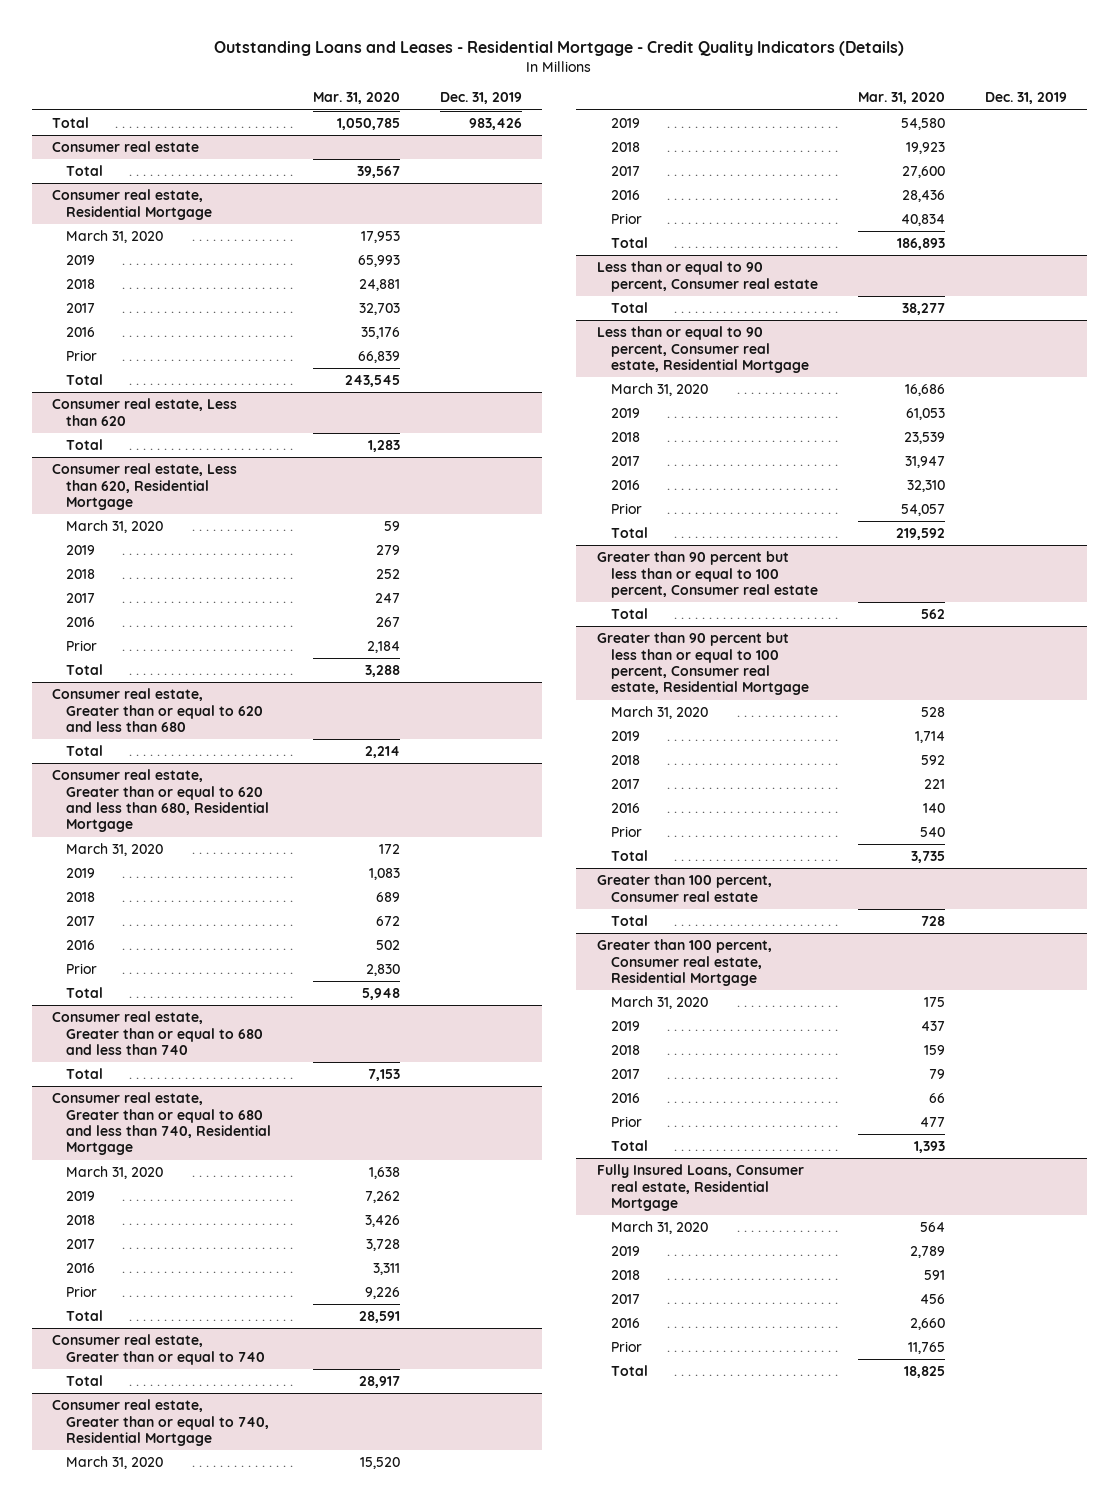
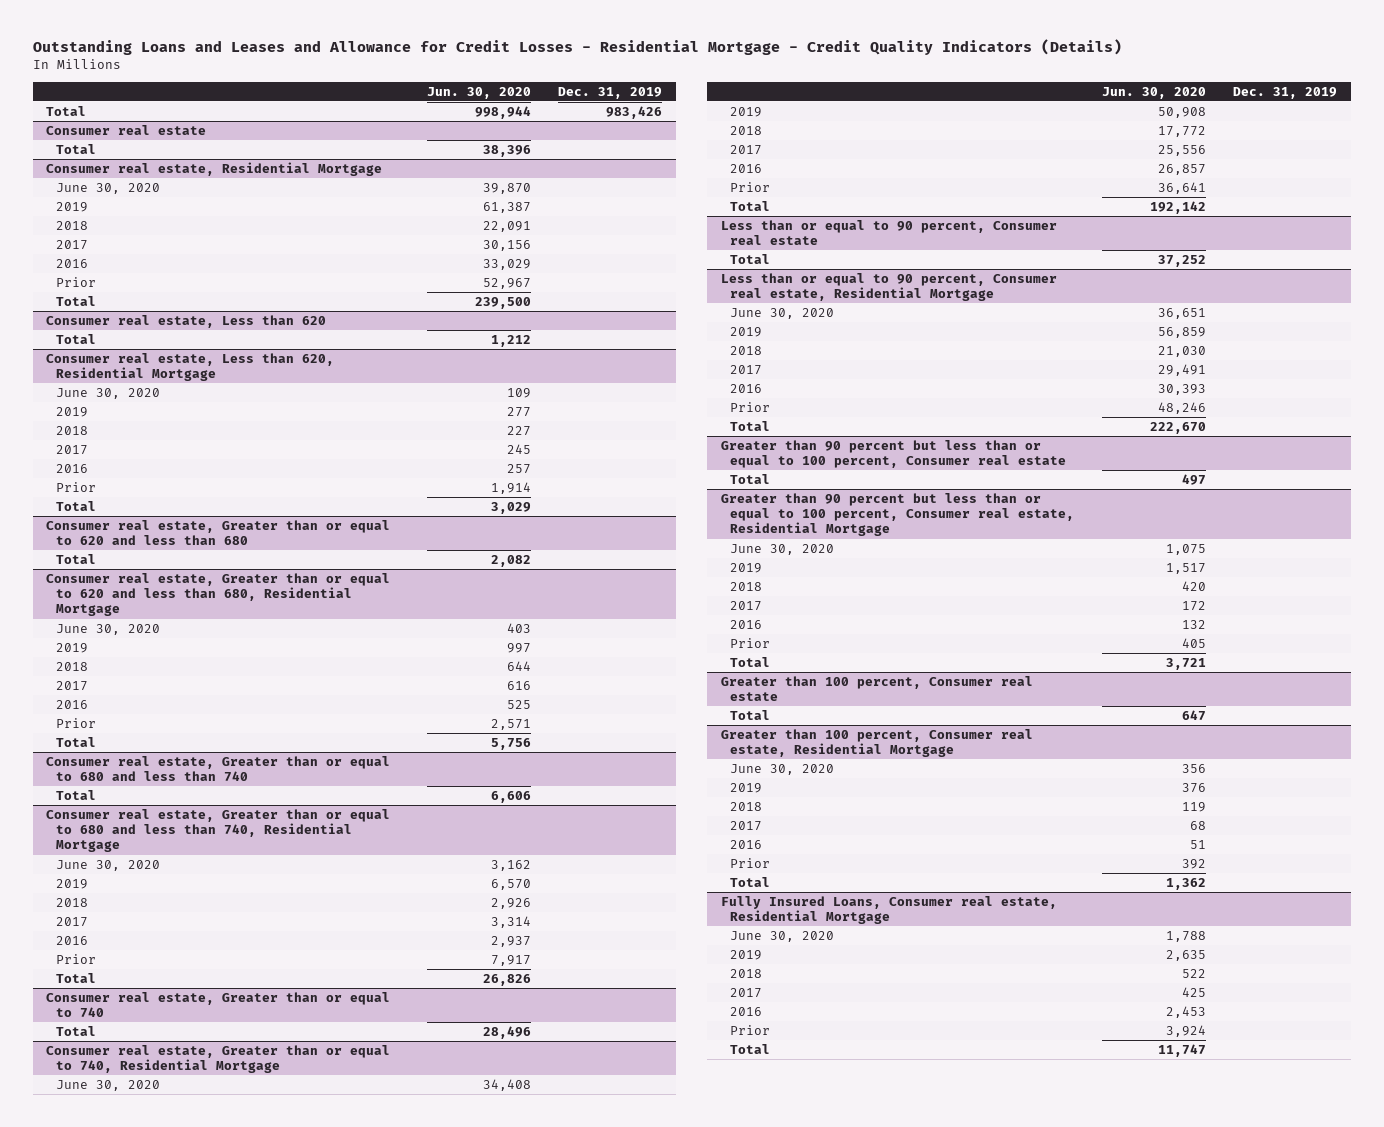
- Outstanding Loans and Leases - Residential Mortgage - Credit Quality Indicators (Details)
+ Outstanding Loans and Leases and Allowance for Credit Losses - Residential Mortgage - Credit Quality Indicators (Details)
- | Mar. 31, 2020 | Dec. 31, 2019
+ | Jun. 30, 2020 | Dec. 31, 2019
@ Consumer real estate, Residential Mortgage
- March 31, 2020 | 17,953 |
+ June 30, 2020 | 39,870 |
@ Consumer real estate, Less than 620, Residential Mortgage
- March 31, 2020 | 59 |
+ June 30, 2020 | 109 |
@ Consumer real estate, Greater than or equal to 620 and less than 680, Residential Mortgage
- March 31, 2020 | 172 |
+ June 30, 2020 | 403 |
@ Consumer real estate, Greater than or equal to 680 and less than 740, Residential Mortgage
- March 31, 2020 | 1,638 |
+ June 30, 2020 | 3,162 |
@ Consumer real estate, Greater than or equal to 740, Residential Mortgage
- March 31, 2020 | 15,520 |
+ June 30, 2020 | 34,408 |
@ Less than or equal to 90 percent, Consumer real estate, Residential Mortgage
- March 31, 2020 | 16,686 |
+ June 30, 2020 | 36,651 |
@ Greater than 90 percent but less than or equal to 100 percent, Consumer real estate, Residential Mortgage
- March 31, 2020 | 528 |
+ June 30, 2020 | 1,075 |
@ Greater than 100 percent, Consumer real estate, Residential Mortgage
- March 31, 2020 | 175 |
+ June 30, 2020 | 356 |
@ Fully Insured Loans, Consumer real estate, Residential Mortgage
- March 31, 2020 | 564 |
+ June 30, 2020 | 1,788 |

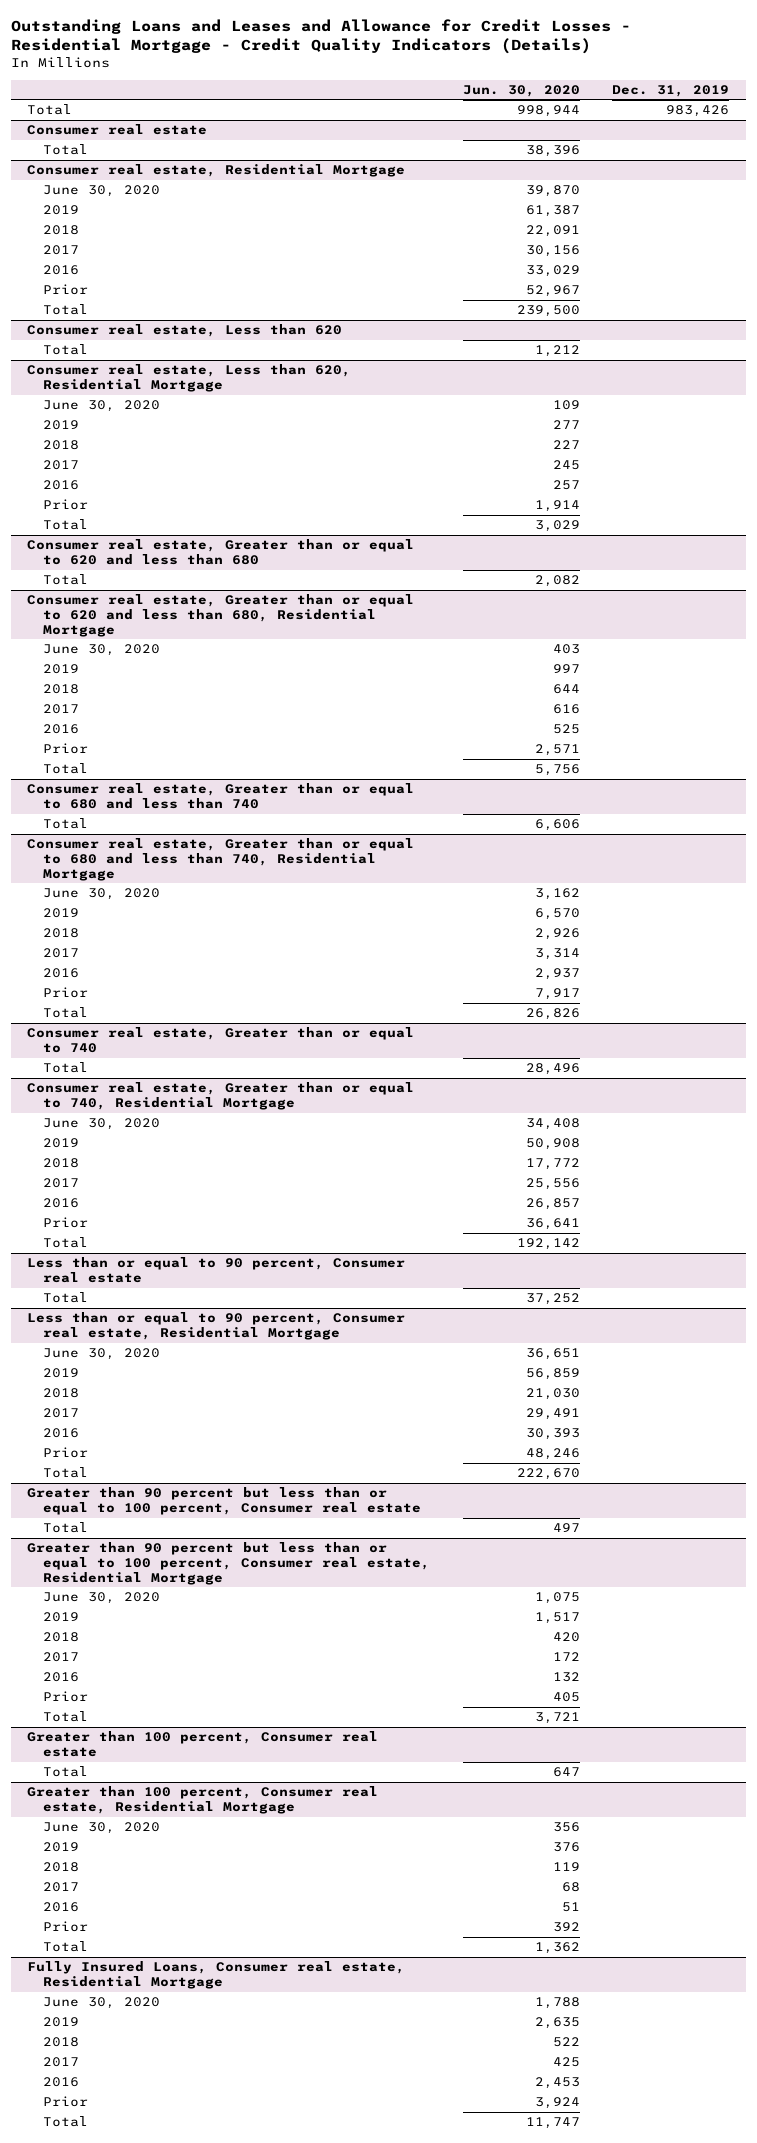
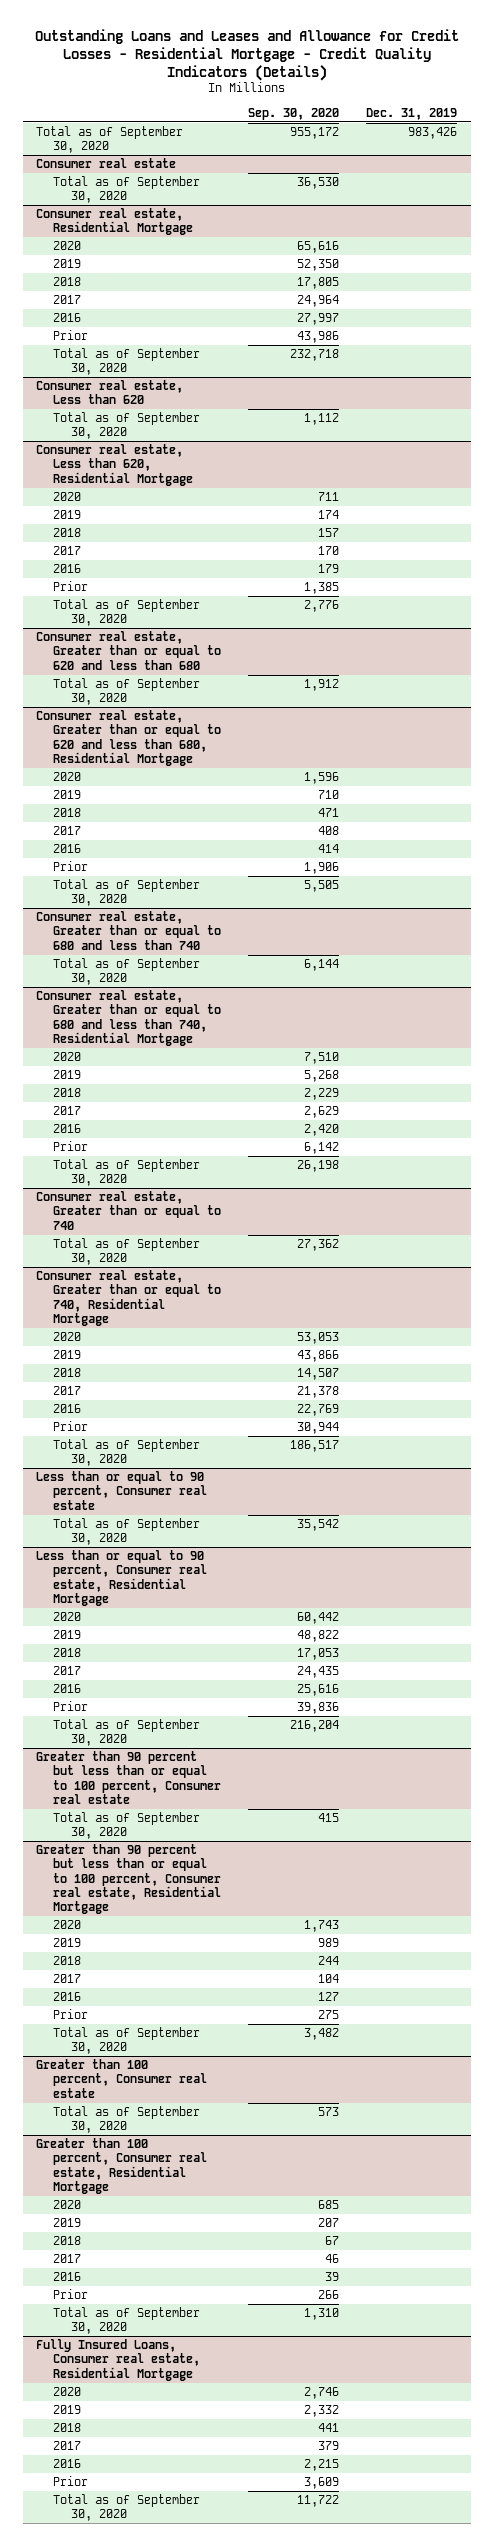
- | Jun. 30, 2020 | Dec. 31, 2019
+ | Sep. 30, 2020 | Dec. 31, 2019
- Total | 998,944 | 983,426
+ Total as of September 30, 2020 | 955,172 | 983,426
@ Consumer real estate
- Total | 38,396 |
+ Total as of September 30, 2020 | 36,530 |
@ Consumer real estate, Residential Mortgage
- June 30, 2020 | 39,870 |
+ 2020 | 65,616 |
- Total | 239,500 |
+ Total as of September 30, 2020 | 232,718 |
@ Consumer real estate, Less than 620
- Total | 1,212 |
+ Total as of September 30, 2020 | 1,112 |
@ Consumer real estate, Less than 620, Residential Mortgage
- June 30, 2020 | 109 |
+ 2020 | 711 |
- Total | 3,029 |
+ Total as of September 30, 2020 | 2,776 |
@ Consumer real estate, Greater than or equal to 620 and less than 680
- Total | 2,082 |
+ Total as of September 30, 2020 | 1,912 |
@ Consumer real estate, Greater than or equal to 620 and less than 680, Residential Mortgage
- June 30, 2020 | 403 |
+ 2020 | 1,596 |
- Total | 5,756 |
+ Total as of September 30, 2020 | 5,505 |
@ Consumer real estate, Greater than or equal to 680 and less than 740
- Total | 6,606 |
+ Total as of September 30, 2020 | 6,144 |
@ Consumer real estate, Greater than or equal to 680 and less than 740, Residential Mortgage
- June 30, 2020 | 3,162 |
+ 2020 | 7,510 |
- Total | 26,826 |
+ Total as of September 30, 2020 | 26,198 |
@ Consumer real estate, Greater than or equal to 740
- Total | 28,496 |
+ Total as of September 30, 2020 | 27,362 |
@ Consumer real estate, Greater than or equal to 740, Residential Mortgage
- June 30, 2020 | 34,408 |
+ 2020 | 53,053 |
- Total | 192,142 |
+ Total as of September 30, 2020 | 186,517 |
@ Less than or equal to 90 percent, Consumer real estate
- Total | 37,252 |
+ Total as of September 30, 2020 | 35,542 |
@ Less than or equal to 90 percent, Consumer real estate, Residential Mortgage
- June 30, 2020 | 36,651 |
+ 2020 | 60,442 |
- Total | 222,670 |
+ Total as of September 30, 2020 | 216,204 |
@ Greater than 90 percent but less than or equal to 100 percent, Consumer real estate
- Total | 497 |
+ Total as of September 30, 2020 | 415 |
@ Greater than 90 percent but less than or equal to 100 percent, Consumer real estate, Residential Mortgage
- June 30, 2020 | 1,075 |
+ 2020 | 1,743 |
- Total | 3,721 |
+ Total as of September 30, 2020 | 3,482 |
@ Greater than 100 percent, Consumer real estate
- Total | 647 |
+ Total as of September 30, 2020 | 573 |
@ Greater than 100 percent, Consumer real estate, Residential Mortgage
- June 30, 2020 | 356 |
+ 2020 | 685 |
- Total | 1,362 |
+ Total as of September 30, 2020 | 1,310 |
@ Fully Insured Loans, Consumer real estate, Residential Mortgage
- June 30, 2020 | 1,788 |
+ 2020 | 2,746 |
- Total | 11,747 |
+ Total as of September 30, 2020 | 11,722 |

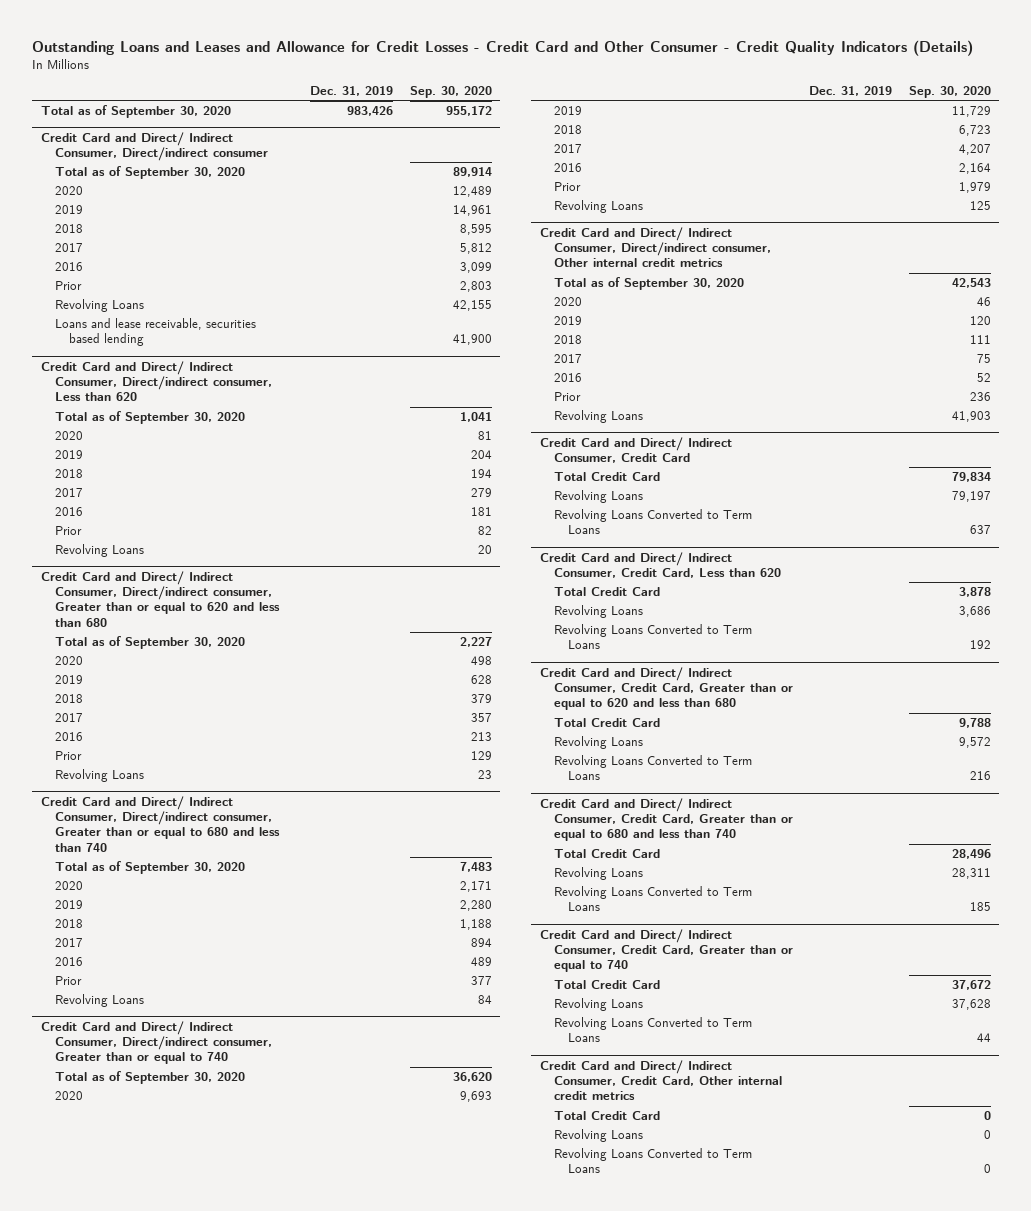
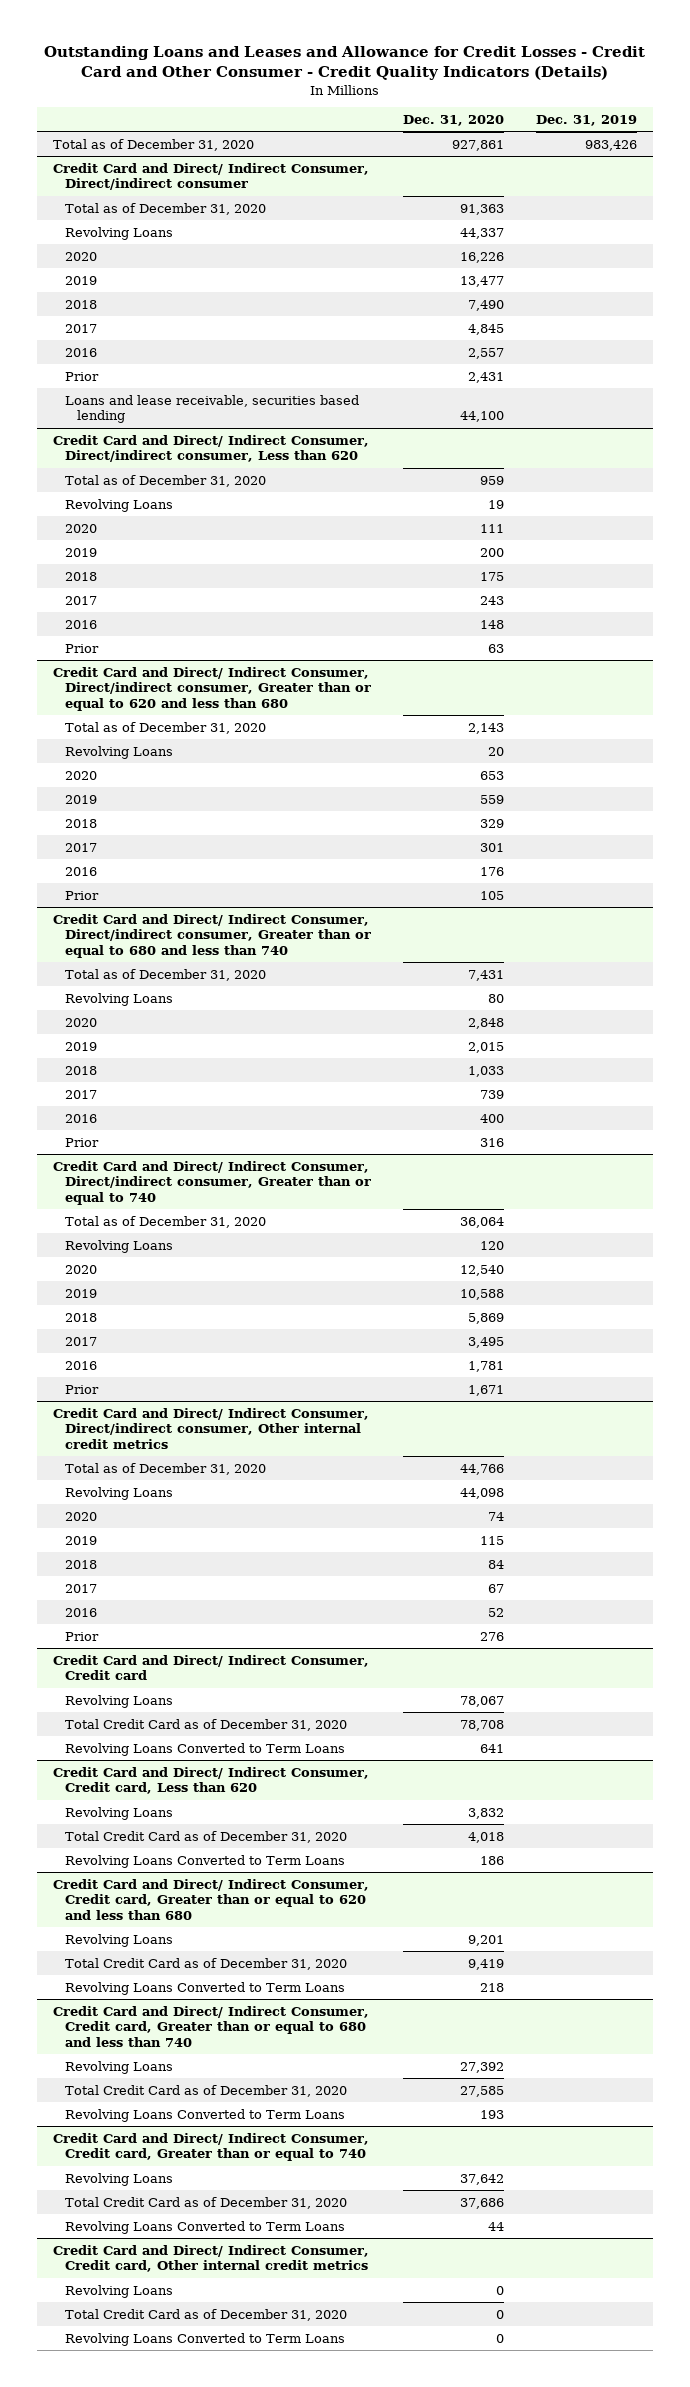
- | Dec. 31, 2019 | Sep. 30, 2020
+ | Dec. 31, 2020 | Dec. 31, 2019
- Total as of September 30, 2020 | 983,426 | 955,172
+ Total as of December 31, 2020 | 927,861 | 983,426
@ Credit Card and Direct/ Indirect Consumer, Direct/indirect consumer
- Total as of September 30, 2020 | | 89,914
+ Total as of December 31, 2020 | 91,363 |
moved up: Revolving Loans | 44,337 |
@ Credit Card and Direct/ Indirect Consumer, Direct/indirect consumer, Less than 620
- Total as of September 30, 2020 | | 1,041
+ Total as of December 31, 2020 | 959 |
moved up: Revolving Loans | 19 |
@ Credit Card and Direct/ Indirect Consumer, Direct/indirect consumer, Greater than or equal to 620 and less than 680
- Total as of September 30, 2020 | | 2,227
+ Total as of December 31, 2020 | 2,143 |
moved up: Revolving Loans | 20 |
@ Credit Card and Direct/ Indirect Consumer, Direct/indirect consumer, Greater than or equal to 680 and less than 740
- Total as of September 30, 2020 | | 7,483
+ Total as of December 31, 2020 | 7,431 |
moved up: Revolving Loans | 80 |
@ Credit Card and Direct/ Indirect Consumer, Direct/indirect consumer, Greater than or equal to 740
- Total as of September 30, 2020 | | 36,620
+ Total as of December 31, 2020 | 36,064 |
moved up: Revolving Loans | 120 |
@ Credit Card and Direct/ Indirect Consumer, Direct/indirect consumer, Other internal credit metrics
- Total as of September 30, 2020 | | 42,543
+ Total as of December 31, 2020 | 44,766 |
moved up: Revolving Loans | 44,098 |
- Credit Card and Direct/ Indirect Consumer, Credit Card
- Total Credit Card | | 79,834
+ Credit Card and Direct/ Indirect Consumer, Credit card
+ Total Credit Card as of December 31, 2020 | 78,708 |
- Credit Card and Direct/ Indirect Consumer, Credit Card, Less than 620
- Total Credit Card | | 3,878
+ Credit Card and Direct/ Indirect Consumer, Credit card, Less than 620
+ Total Credit Card as of December 31, 2020 | 4,018 |
- Credit Card and Direct/ Indirect Consumer, Credit Card, Greater than or equal to 620 and less than 680
- Total Credit Card | | 9,788
+ Credit Card and Direct/ Indirect Consumer, Credit card, Greater than or equal to 620 and less than 680
+ Total Credit Card as of December 31, 2020 | 9,419 |
- Credit Card and Direct/ Indirect Consumer, Credit Card, Greater than or equal to 680 and less than 740
- Total Credit Card | | 28,496
+ Credit Card and Direct/ Indirect Consumer, Credit card, Greater than or equal to 680 and less than 740
+ Total Credit Card as of December 31, 2020 | 27,585 |
- Credit Card and Direct/ Indirect Consumer, Credit Card, Greater than or equal to 740
- Total Credit Card | | 37,672
+ Credit Card and Direct/ Indirect Consumer, Credit card, Greater than or equal to 740
+ Total Credit Card as of December 31, 2020 | 37,686 |
- Credit Card and Direct/ Indirect Consumer, Credit Card, Other internal credit metrics
- Total Credit Card | | 0
+ Credit Card and Direct/ Indirect Consumer, Credit card, Other internal credit metrics
+ Total Credit Card as of December 31, 2020 | 0 |

